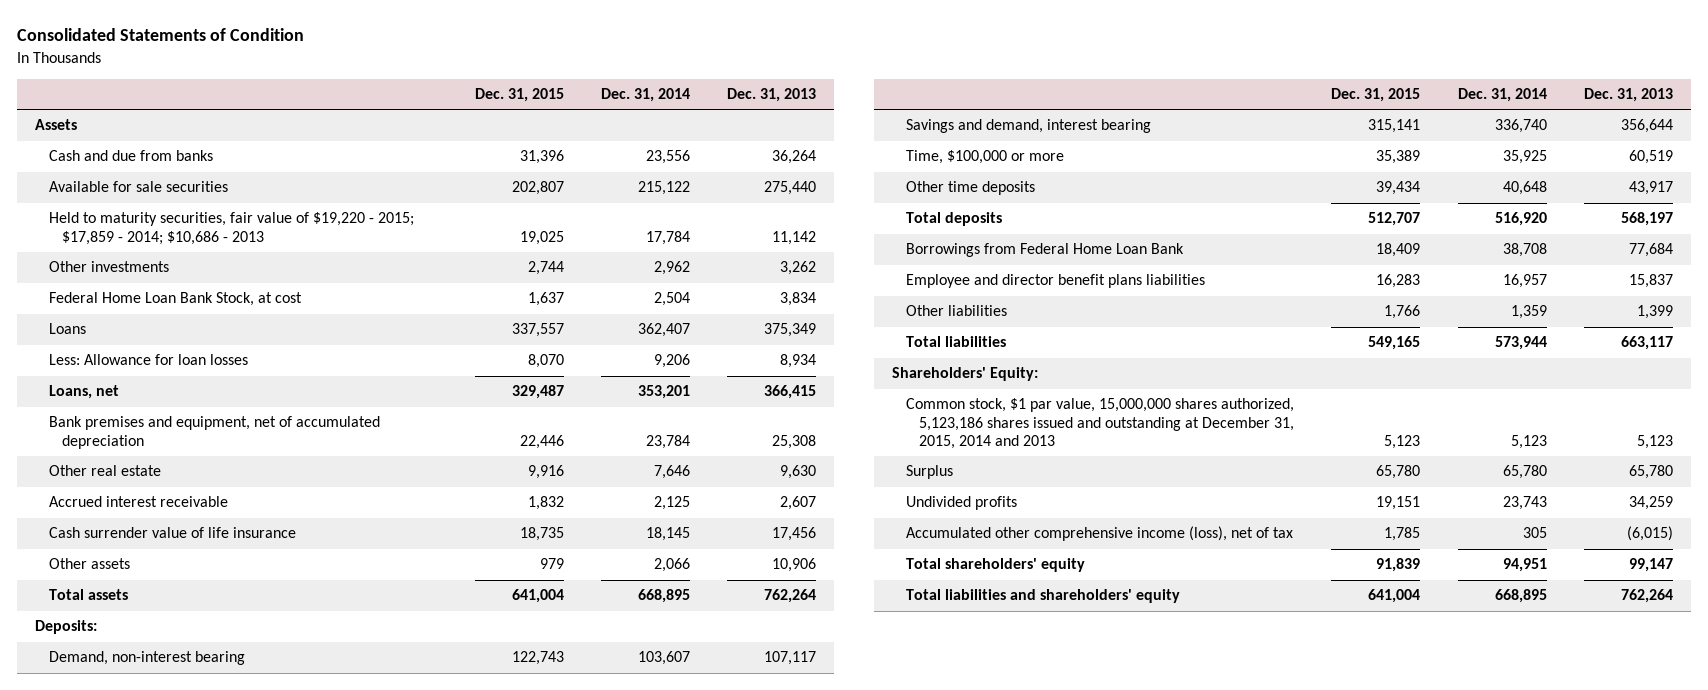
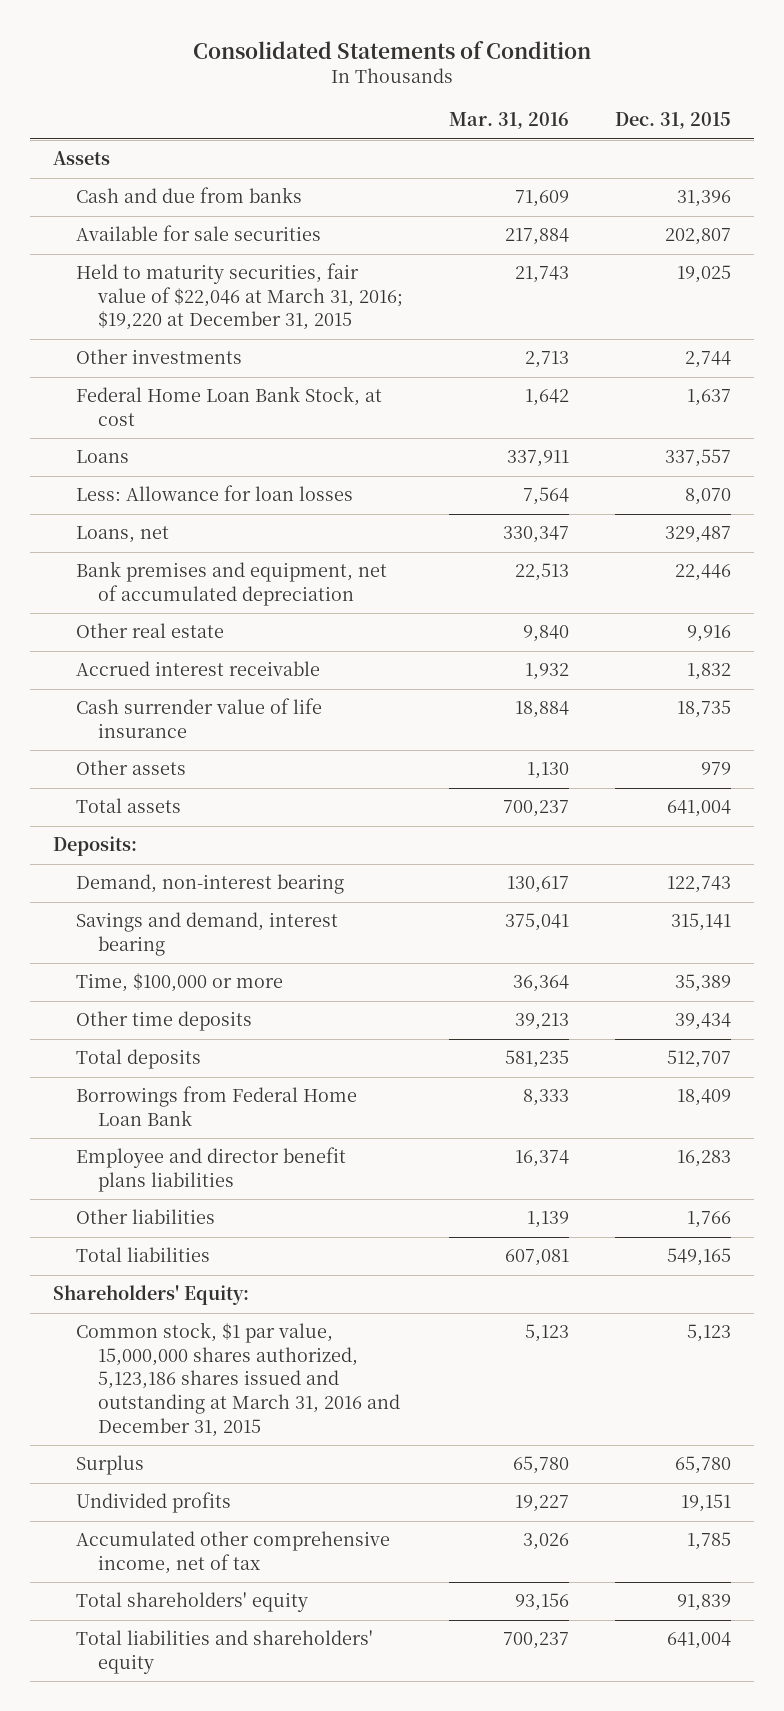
- | Dec. 31, 2015 | Dec. 31, 2014 | Dec. 31, 2013
+ | Mar. 31, 2016 | Dec. 31, 2015
- Held to maturity securities, fair value of $19,220 - 2015; $17,859 - 2014; $10,686 - 2013 | 19,025 | 17,784 | 11,142
+ Held to maturity securities, fair value of $22,046 at March 31, 2016; $19,220 at December 31, 2015 | 21,743 | 19,025
- Common stock, $1 par value, 15,000,000 shares authorized, 5,123,186 shares issued and outstanding at December 31, 2015, 2014 and 2013 | 5,123 | 5,123 | 5,123
+ Common stock, $1 par value, 15,000,000 shares authorized, 5,123,186 shares issued and outstanding at March 31, 2016 and December 31, 2015 | 5,123 | 5,123
- Accumulated other comprehensive income (loss), net of tax | 1,785 | 305 | (6,015)
+ Accumulated other comprehensive income, net of tax | 3,026 | 1,785

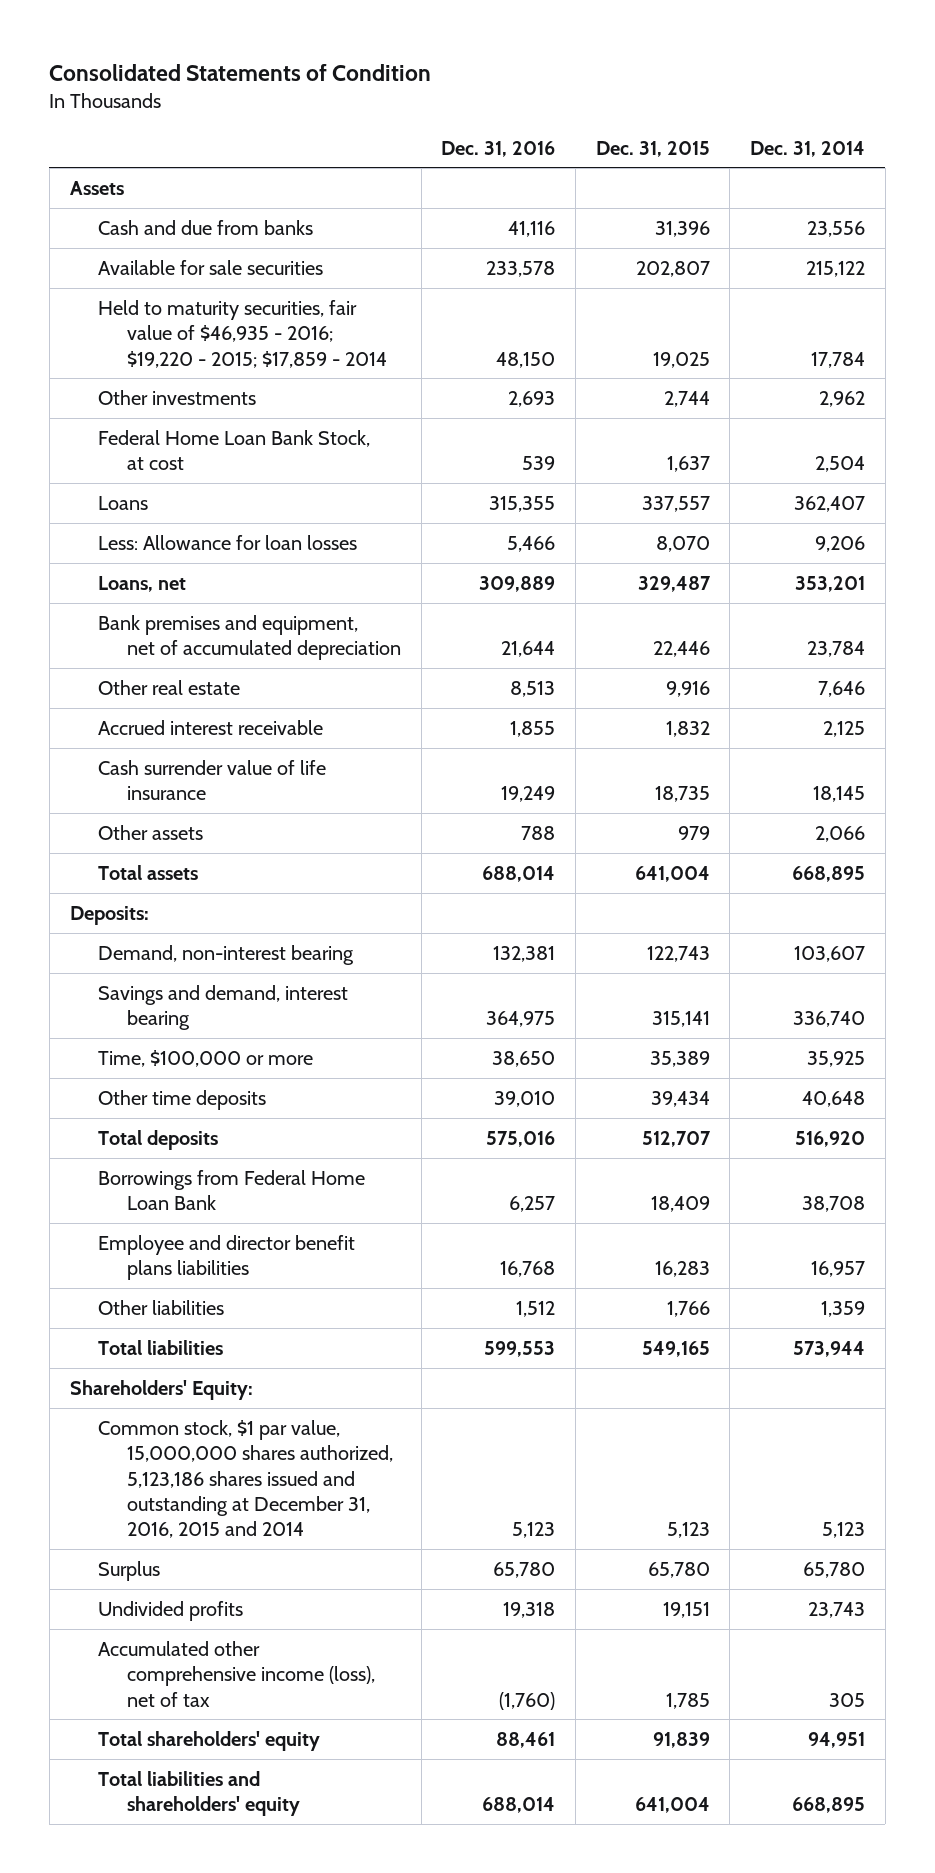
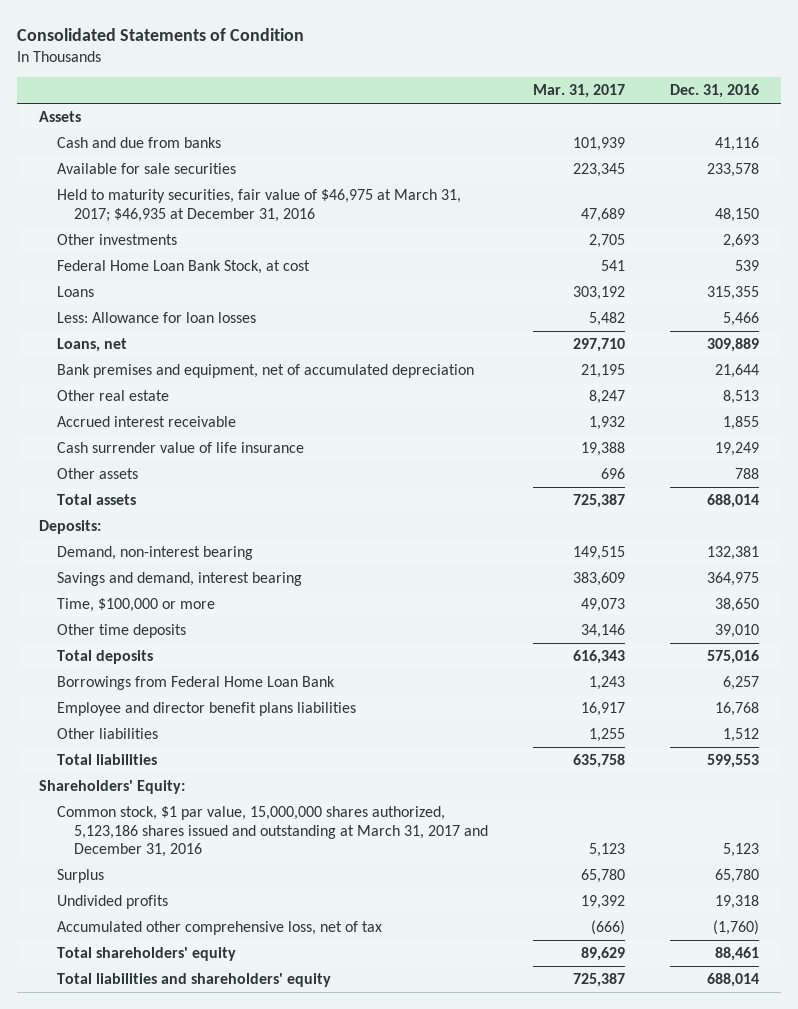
- | Dec. 31, 2016 | Dec. 31, 2015 | Dec. 31, 2014
+ | Mar. 31, 2017 | Dec. 31, 2016
- Held to maturity securities, fair value of $46,935 - 2016; $19,220 - 2015; $17,859 - 2014 | 48,150 | 19,025 | 17,784
+ Held to maturity securities, fair value of $46,975 at March 31, 2017; $46,935 at December 31, 2016 | 47,689 | 48,150
- Common stock, $1 par value, 15,000,000 shares authorized, 5,123,186 shares issued and outstanding at December 31, 2016, 2015 and 2014 | 5,123 | 5,123 | 5,123
+ Common stock, $1 par value, 15,000,000 shares authorized, 5,123,186 shares issued and outstanding at March 31, 2017 and December 31, 2016 | 5,123 | 5,123
- Accumulated other comprehensive income (loss), net of tax | (1,760) | 1,785 | 305
+ Accumulated other comprehensive loss, net of tax | (666) | (1,760)

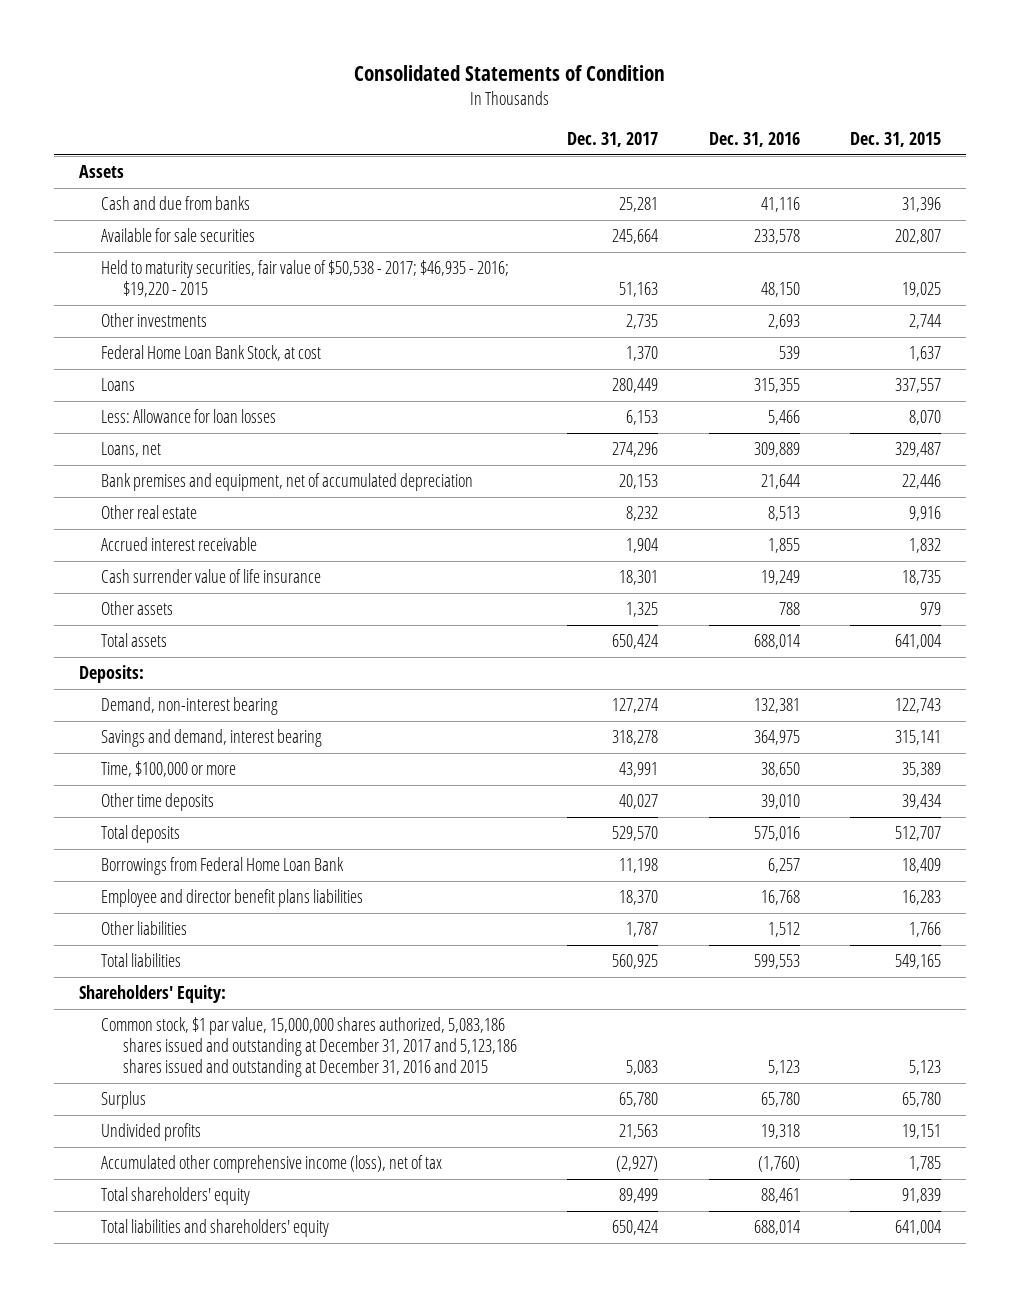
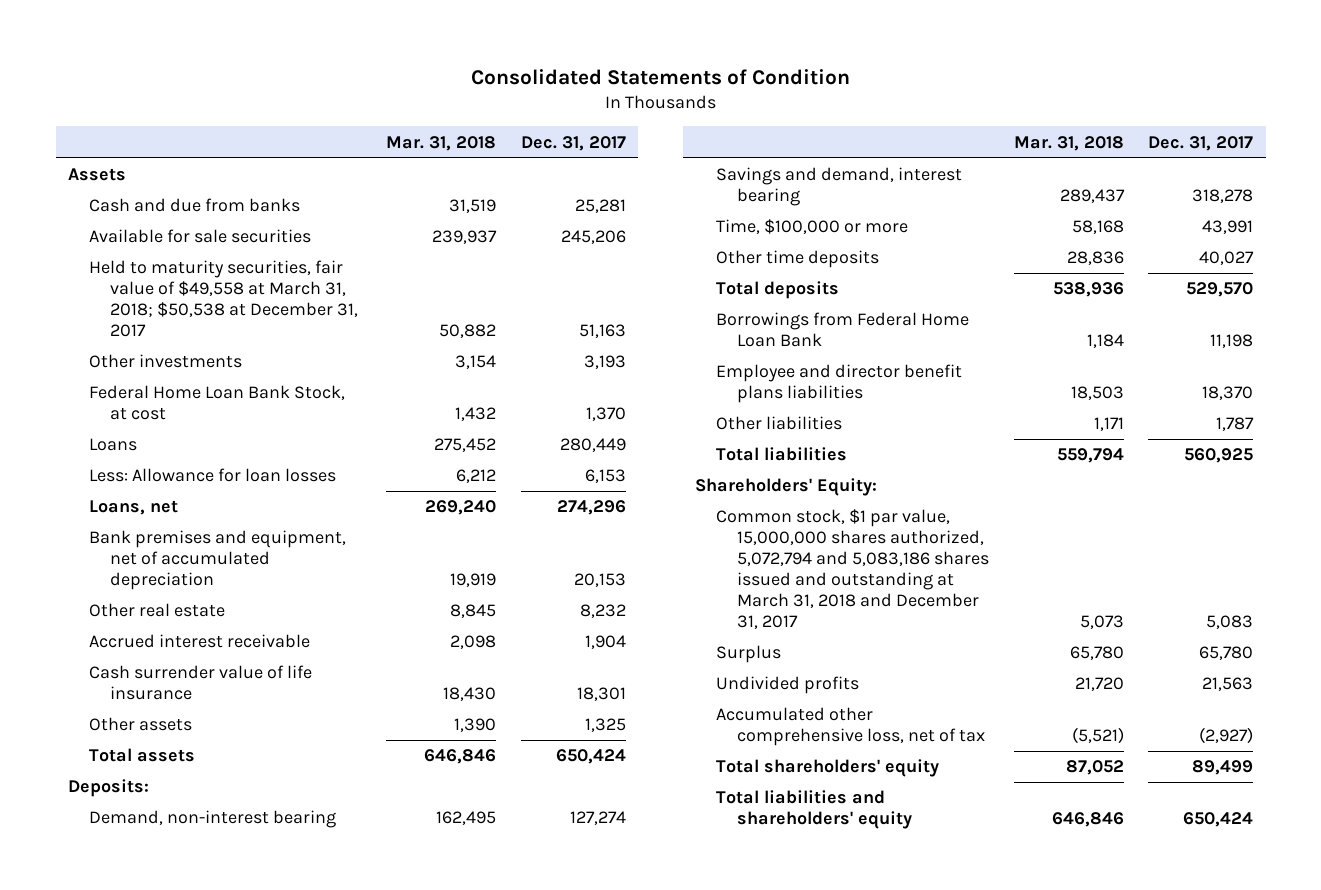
- | Dec. 31, 2017 | Dec. 31, 2016 | Dec. 31, 2015
+ | Mar. 31, 2018 | Dec. 31, 2017
- Available for sale securities | 245,664 | 233,578 | 202,807
- Held to maturity securities, fair value of $50,538 - 2017; $46,935 - 2016; $19,220 - 2015 | 51,163 | 48,150 | 19,025
- Other investments | 2,735 | 2,693 | 2,744
+ Available for sale securities | 239,937 | 245,206
+ Held to maturity securities, fair value of $49,558 at March 31, 2018; $50,538 at December 31, 2017 | 50,882 | 51,163
+ Other investments | 3,154 | 3,193
- Common stock, $1 par value, 15,000,000 shares authorized, 5,083,186 shares issued and outstanding at December 31, 2017 and 5,123,186 shares issued and outstanding at December 31, 2016 and 2015 | 5,083 | 5,123 | 5,123
+ Common stock, $1 par value, 15,000,000 shares authorized, 5,072,794 and 5,083,186 shares issued and outstanding at March 31, 2018 and December 31, 2017 | 5,073 | 5,083
- Accumulated other comprehensive income (loss), net of tax | (2,927) | (1,760) | 1,785
+ Accumulated other comprehensive loss, net of tax | (5,521) | (2,927)

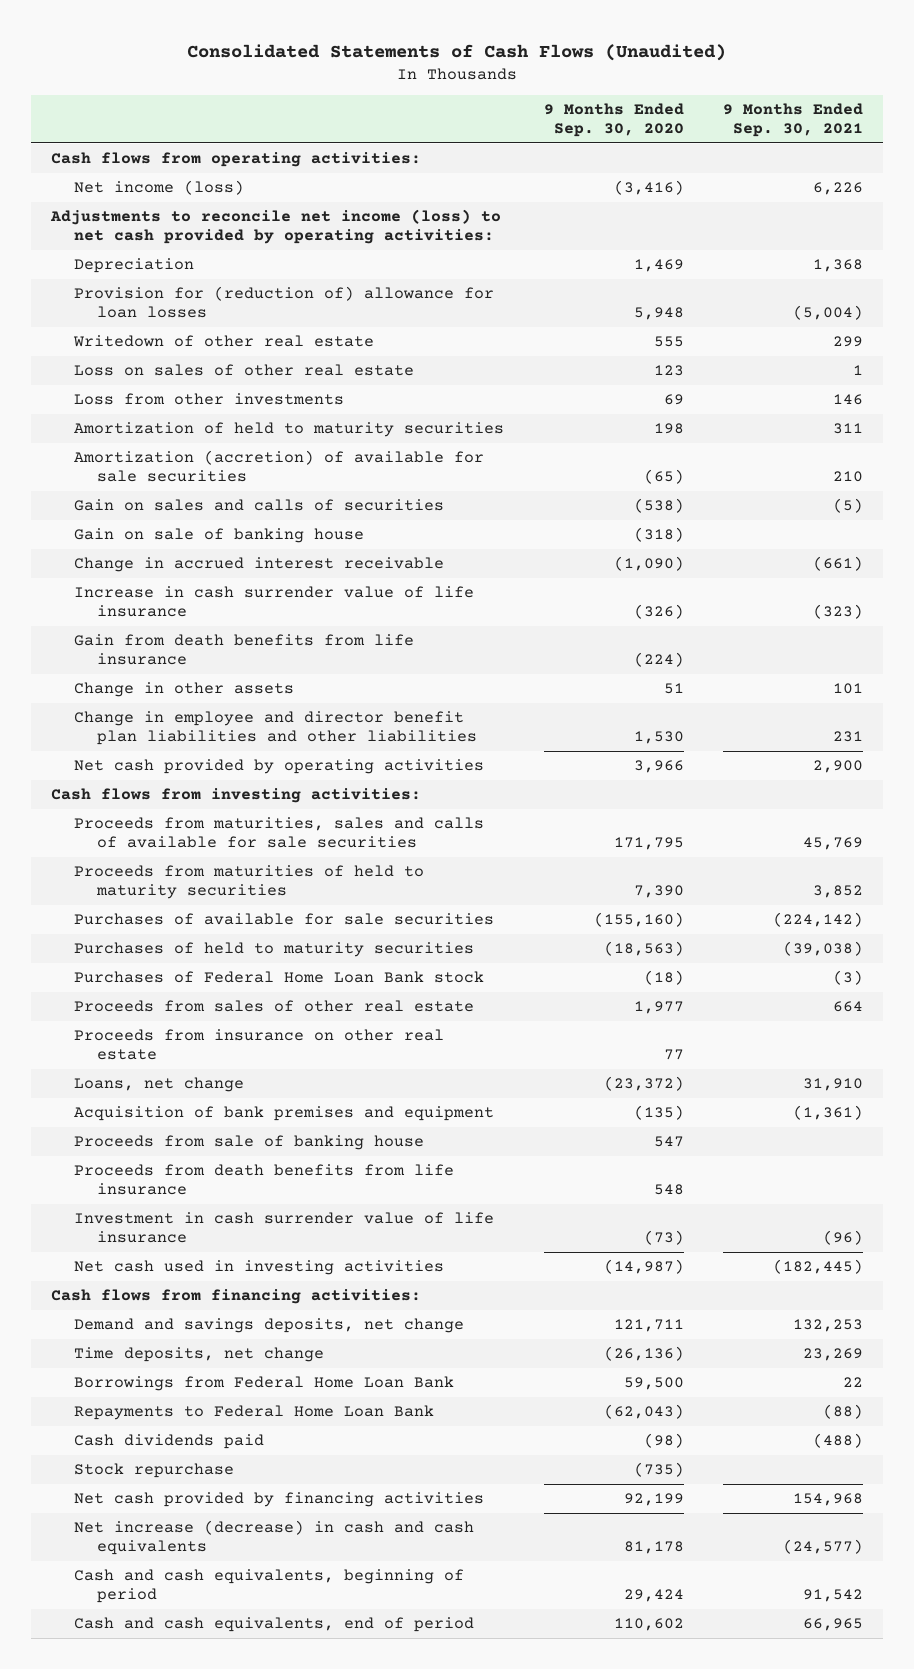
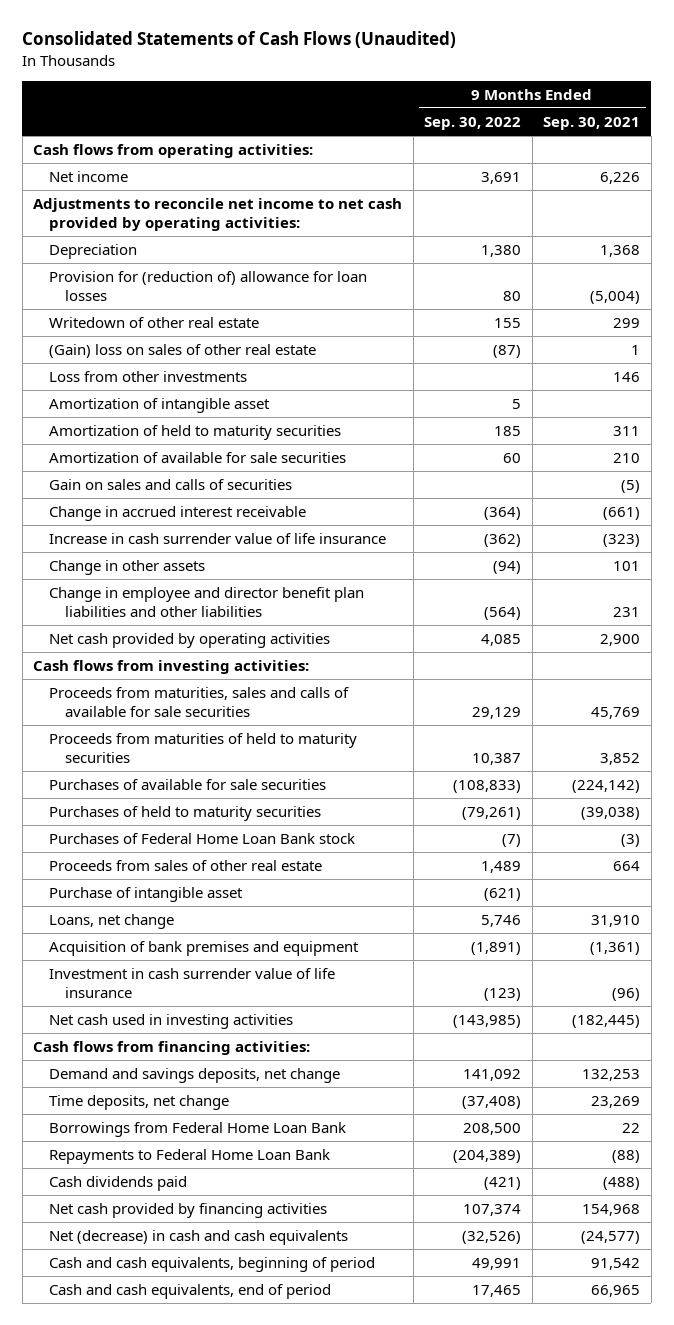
- | 9 Months Ended Sep. 30, 2020 | 9 Months Ended Sep. 30, 2021
+ | 9 Months Ended Sep. 30, 2022 | 9 Months Ended Sep. 30, 2021
- Net income (loss) | (3,416) | 6,226
- Adjustments to reconcile net income (loss) to net cash provided by operating activities:
+ Net income | 3,691 | 6,226
+ Adjustments to reconcile net income to net cash provided by operating activities:
- Loss on sales of other real estate | 123 | 1
+ (Gain) loss on sales of other real estate | (87) | 1
+ Amortization of intangible asset | 5 |
- Amortization (accretion) of available for sale securities | (65) | 210
+ Amortization of available for sale securities | 60 | 210
- Gain on sale of banking house | (318) |
- Gain from death benefits from life insurance | (224) |
- Proceeds from insurance on other real estate | 77 |
+ Purchase of intangible asset | (621) |
- Proceeds from sale of banking house | 547 |
- Proceeds from death benefits from life insurance | 548 |
- Stock repurchase | (735) |
- Net increase (decrease) in cash and cash equivalents | 81,178 | (24,577)
+ Net (decrease) in cash and cash equivalents | (32,526) | (24,577)

